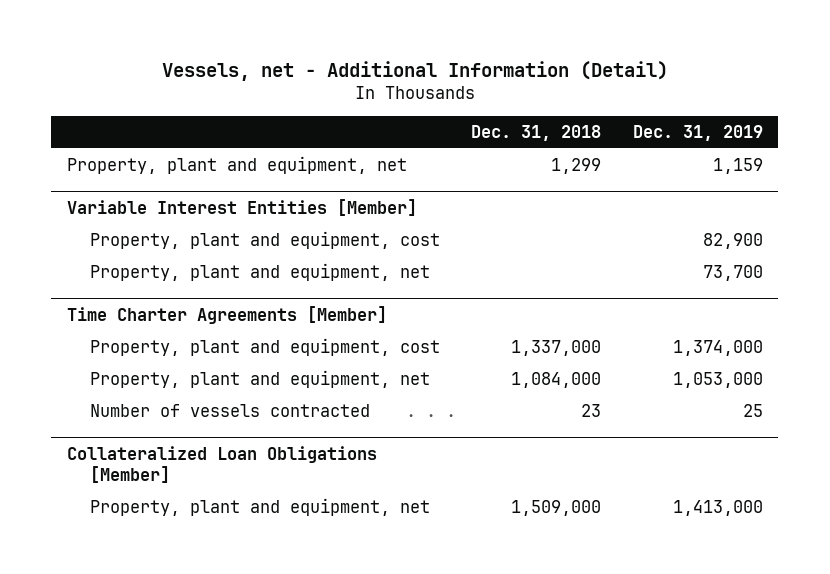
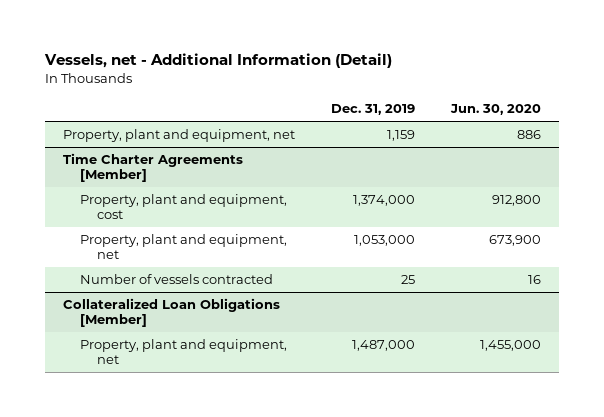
- | Dec. 31, 2018 | Dec. 31, 2019
+ | Dec. 31, 2019 | Jun. 30, 2020
- Variable Interest Entities [Member]
- Property, plant and equipment, cost | | 82,900
- Property, plant and equipment, net | | 73,700
@ Collateralized Loan Obligations [Member]
- Property, plant and equipment, net | 1,509,000 | 1,413,000
+ Property, plant and equipment, net | 1,487,000 | 1,455,000

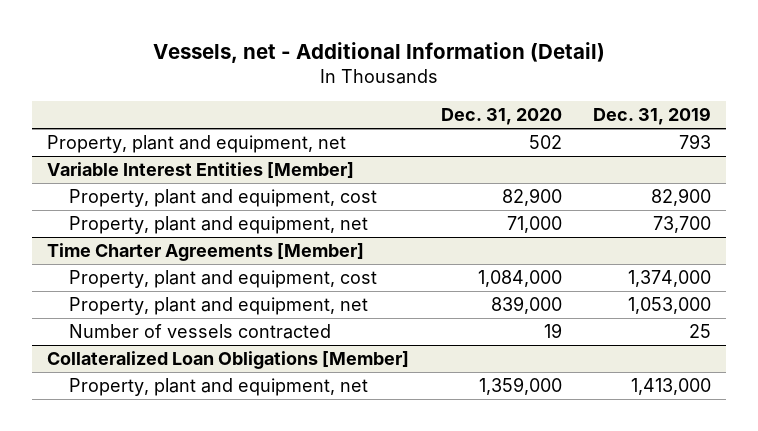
- | Dec. 31, 2019 | Jun. 30, 2020
+ | Dec. 31, 2020 | Dec. 31, 2019
- Property, plant and equipment, net | 1,159 | 886
+ Property, plant and equipment, net | 502 | 793
+ Variable Interest Entities [Member]
+ Property, plant and equipment, cost | 82,900 | 82,900
+ Property, plant and equipment, net | 71,000 | 73,700
@ Collateralized Loan Obligations [Member]
- Property, plant and equipment, net | 1,487,000 | 1,455,000
+ Property, plant and equipment, net | 1,359,000 | 1,413,000

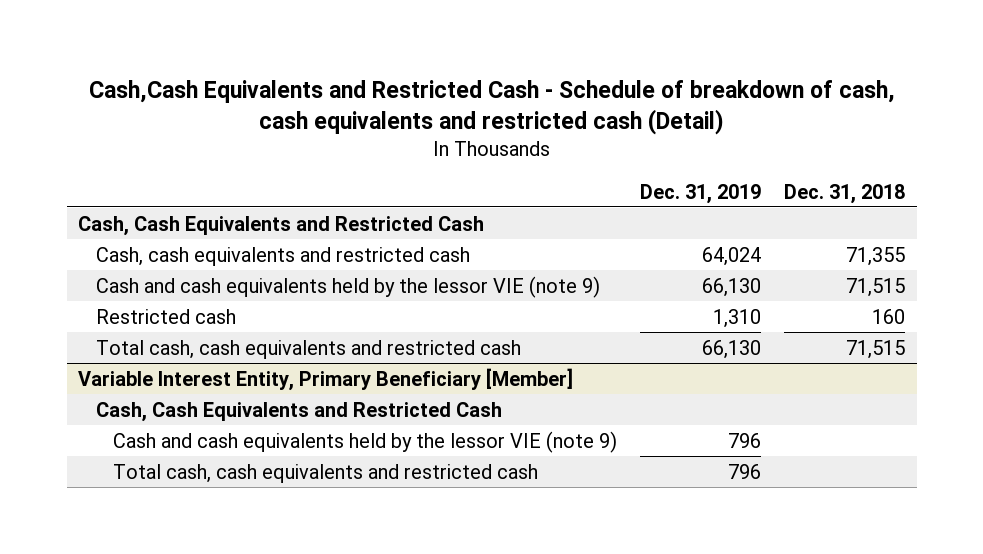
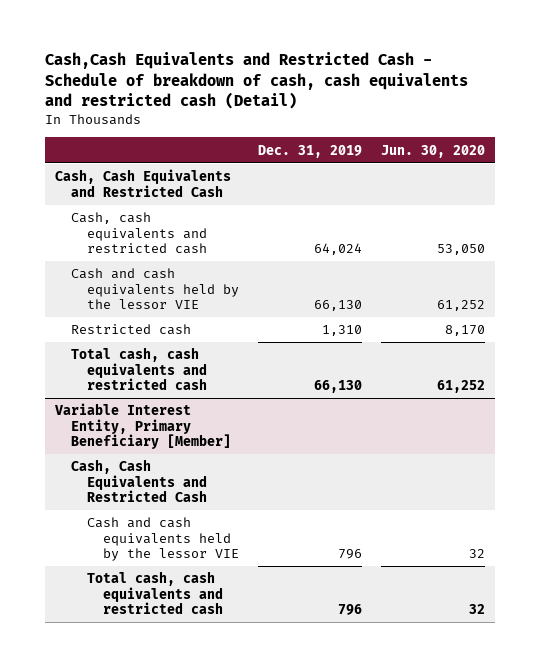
- | Dec. 31, 2019 | Dec. 31, 2018
+ | Dec. 31, 2019 | Jun. 30, 2020
- Cash and cash equivalents held by the lessor VIE (note 9) | 66,130 | 71,515
+ Cash and cash equivalents held by the lessor VIE | 66,130 | 61,252
@ Variable Interest Entity, Primary Beneficiary [Member]
- Cash and cash equivalents held by the lessor VIE (note 9) | 796 |
+ Cash and cash equivalents held by the lessor VIE | 796 | 32

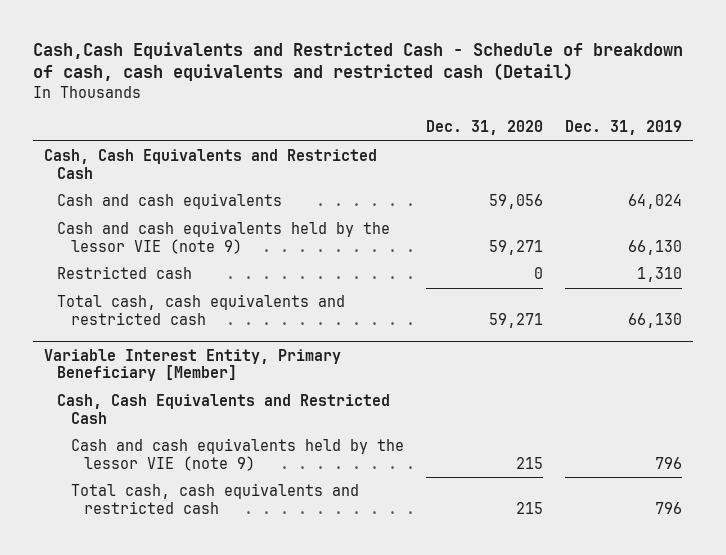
- | Dec. 31, 2019 | Jun. 30, 2020
+ | Dec. 31, 2020 | Dec. 31, 2019
- Cash, cash equivalents and restricted cash | 64,024 | 53,050
- Cash and cash equivalents held by the lessor VIE | 66,130 | 61,252
+ Cash and cash equivalents | 59,056 | 64,024
+ Cash and cash equivalents held by the lessor VIE (note 9) | 59,271 | 66,130
@ Variable Interest Entity, Primary Beneficiary [Member]
- Cash and cash equivalents held by the lessor VIE | 796 | 32
+ Cash and cash equivalents held by the lessor VIE (note 9) | 215 | 796

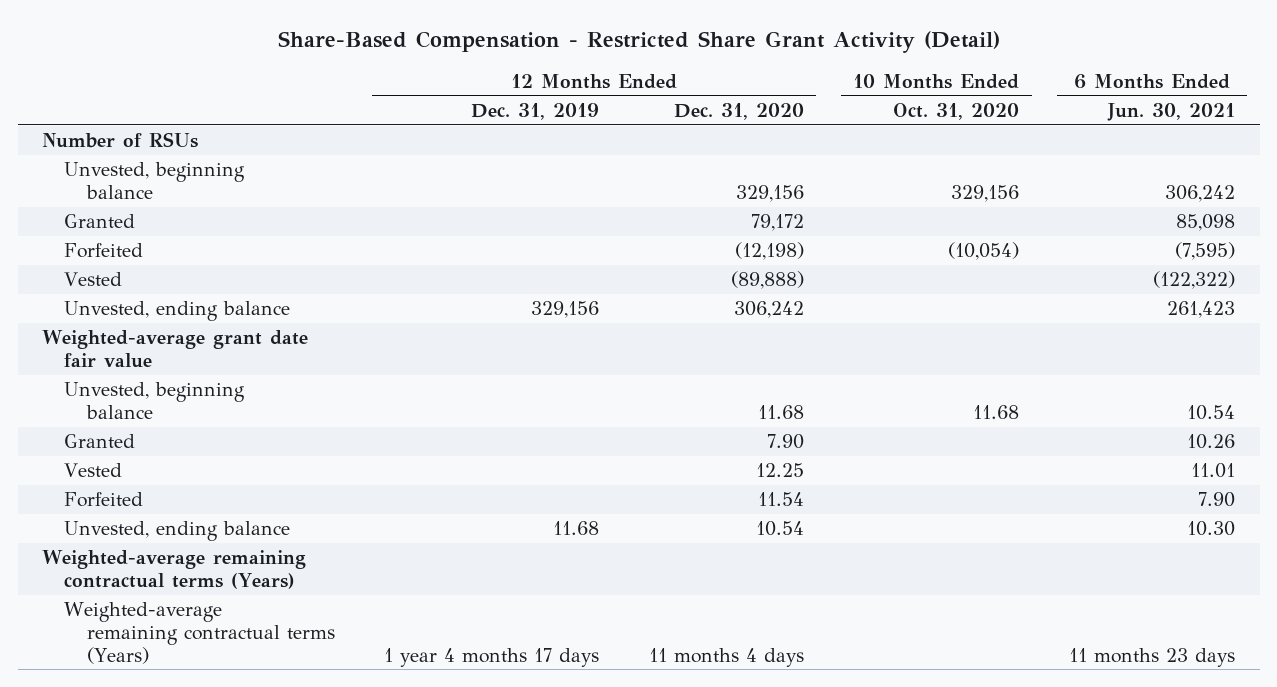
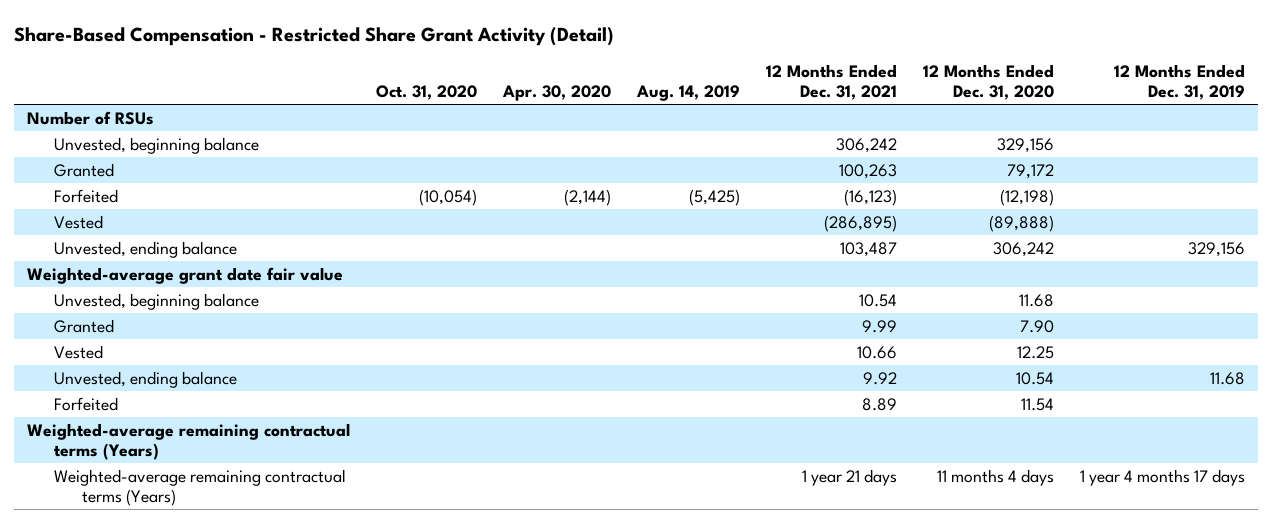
- | 12 Months Ended Dec. 31, 2019 | 12 Months Ended Dec. 31, 2020 | 10 Months Ended Oct. 31, 2020 | 6 Months Ended Jun. 30, 2021
+ | Oct. 31, 2020 | Apr. 30, 2020 | Aug. 14, 2019 | 12 Months Ended Dec. 31, 2021 | 12 Months Ended Dec. 31, 2020 | 12 Months Ended Dec. 31, 2019
moved down: Forfeited | | | | 8.89 | 11.54 |

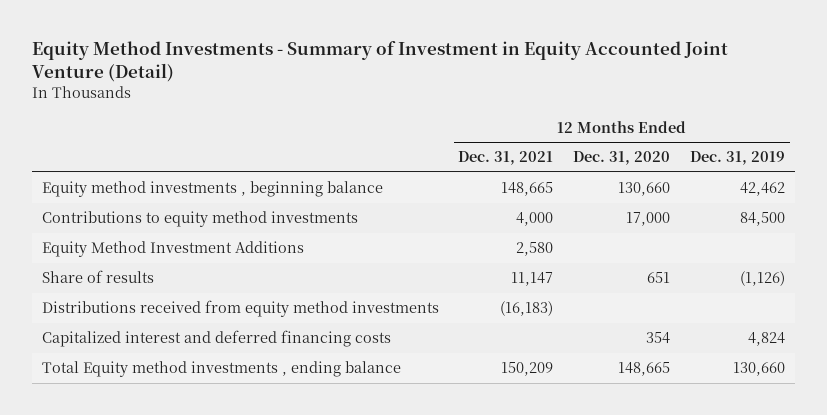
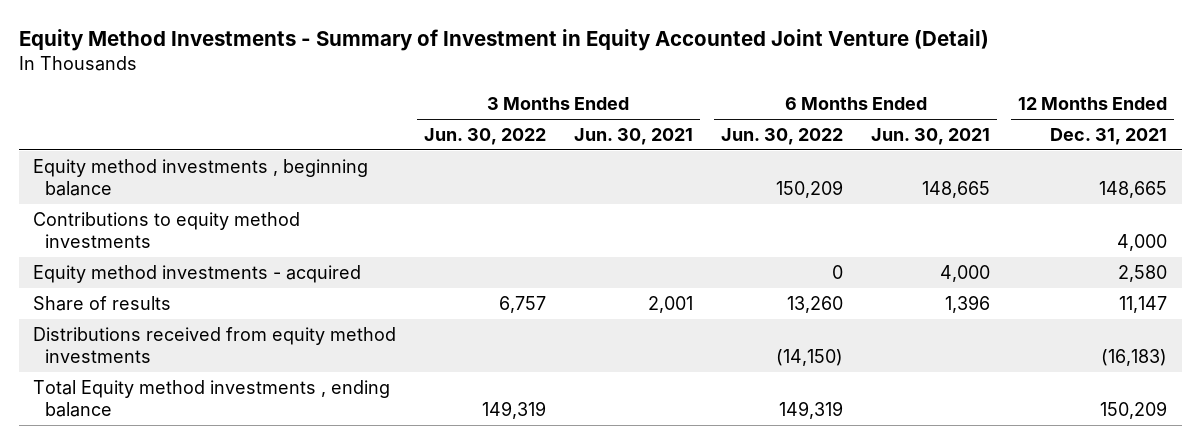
- | 12 Months Ended Dec. 31, 2021 | 12 Months Ended Dec. 31, 2020 | 12 Months Ended Dec. 31, 2019
+ | 3 Months Ended Jun. 30, 2022 | 3 Months Ended Jun. 30, 2021 | 6 Months Ended Jun. 30, 2022 | 6 Months Ended Jun. 30, 2021 | 12 Months Ended Dec. 31, 2021
- Equity Method Investment Additions | 2,580 | |
+ Equity method investments - acquired | | | 0 | 4,000 | 2,580
- Capitalized interest and deferred financing costs | | 354 | 4,824

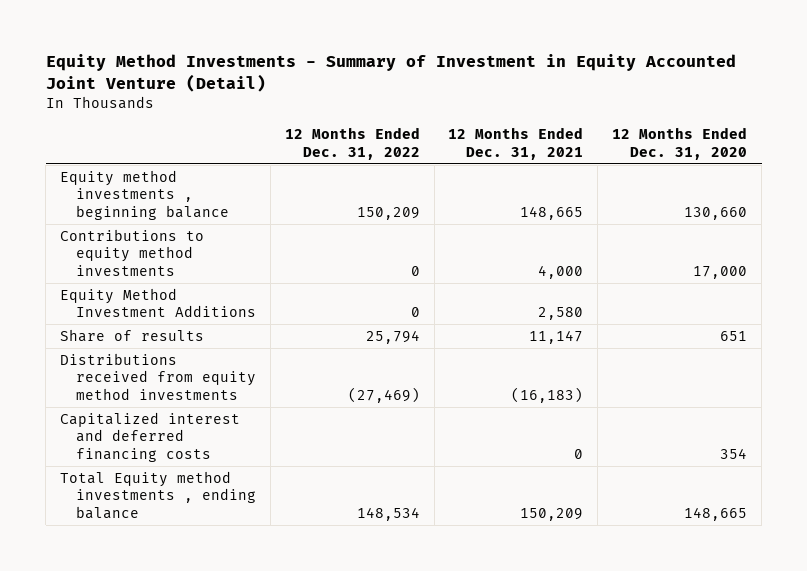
- | 3 Months Ended Jun. 30, 2022 | 3 Months Ended Jun. 30, 2021 | 6 Months Ended Jun. 30, 2022 | 6 Months Ended Jun. 30, 2021 | 12 Months Ended Dec. 31, 2021
+ | 12 Months Ended Dec. 31, 2022 | 12 Months Ended Dec. 31, 2021 | 12 Months Ended Dec. 31, 2020
- Equity method investments - acquired | | | 0 | 4,000 | 2,580
+ Equity Method Investment Additions | 0 | 2,580 |
+ Capitalized interest and deferred financing costs | | 0 | 354

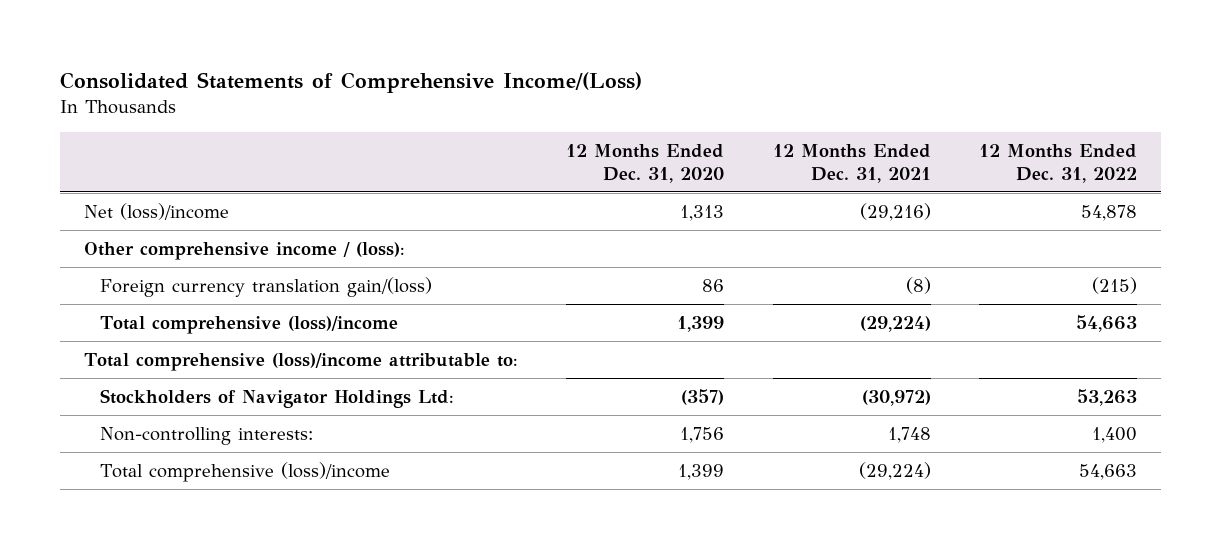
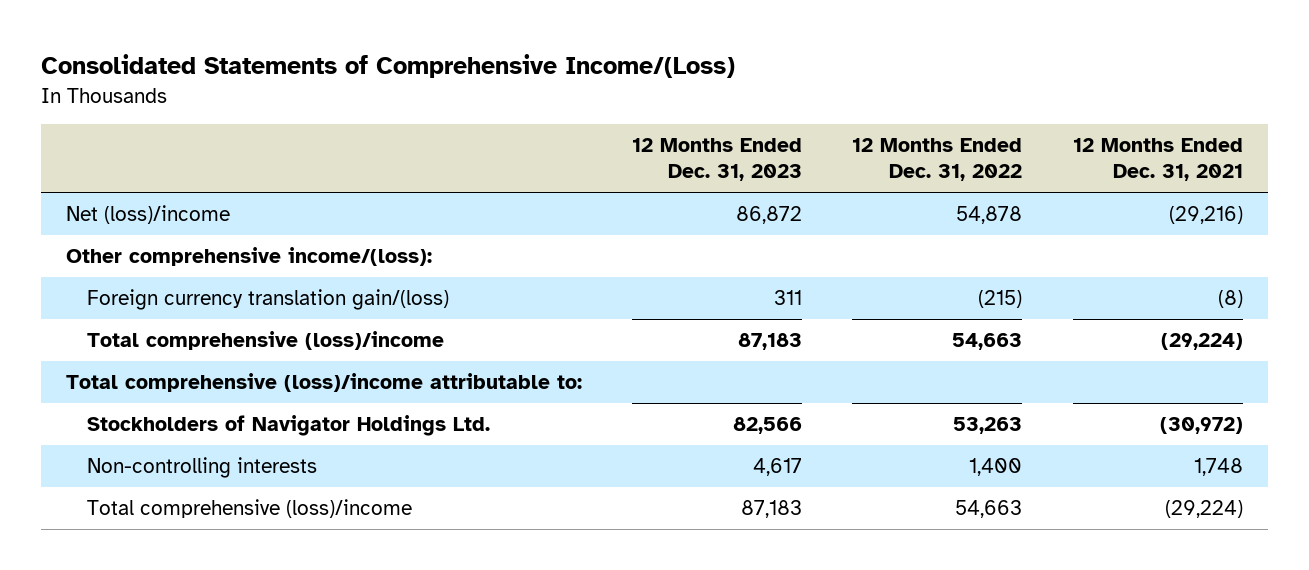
- | 12 Months Ended Dec. 31, 2020 | 12 Months Ended Dec. 31, 2021 | 12 Months Ended Dec. 31, 2022
+ | 12 Months Ended Dec. 31, 2023 | 12 Months Ended Dec. 31, 2022 | 12 Months Ended Dec. 31, 2021
- Other comprehensive income / (loss):
+ Other comprehensive income/(loss):
- Stockholders of Navigator Holdings Ltd: | (357) | (30,972) | 53,263
- Non-controlling interests: | 1,756 | 1,748 | 1,400
+ Stockholders of Navigator Holdings Ltd. | 82,566 | 53,263 | (30,972)
+ Non-controlling interests | 4,617 | 1,400 | 1,748

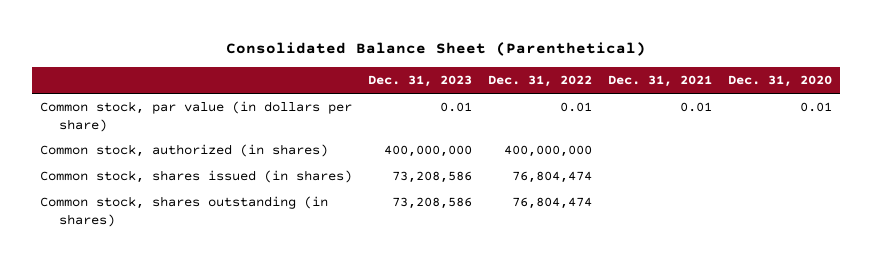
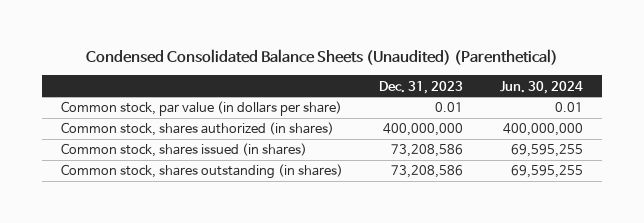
- Consolidated Balance Sheet (Parenthetical)
+ Condensed Consolidated Balance Sheets (Unaudited) (Parenthetical)
- | Dec. 31, 2023 | Dec. 31, 2022 | Dec. 31, 2021 | Dec. 31, 2020
+ | Dec. 31, 2023 | Jun. 30, 2024
- Common stock, authorized (in shares) | 400,000,000 | 400,000,000 | |
+ Common stock, shares authorized (in shares) | 400,000,000 | 400,000,000

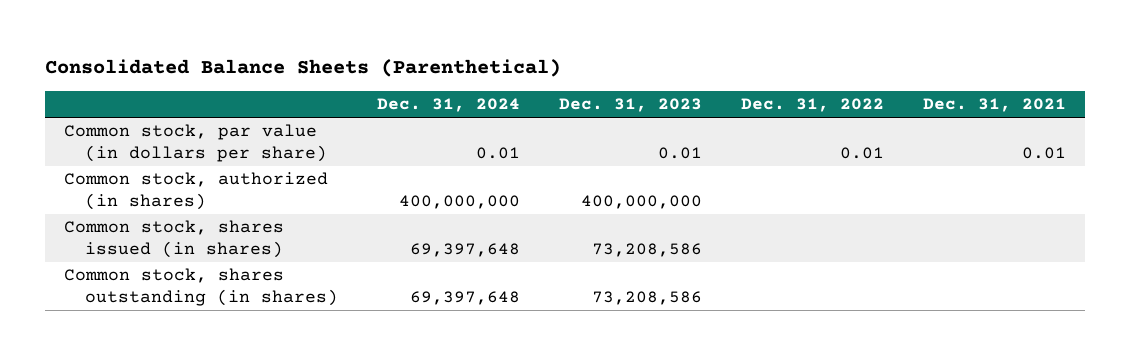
- Condensed Consolidated Balance Sheets (Unaudited) (Parenthetical)
+ Consolidated Balance Sheets (Parenthetical)
- | Dec. 31, 2023 | Jun. 30, 2024
+ | Dec. 31, 2024 | Dec. 31, 2023 | Dec. 31, 2022 | Dec. 31, 2021
- Common stock, shares authorized (in shares) | 400,000,000 | 400,000,000
+ Common stock, authorized (in shares) | 400,000,000 | 400,000,000 | |

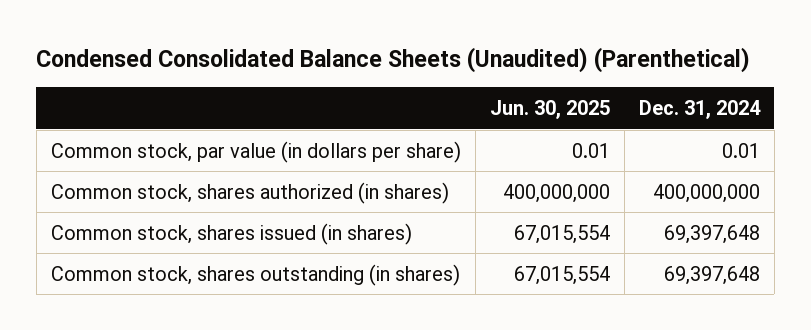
- Consolidated Balance Sheets (Parenthetical)
+ Condensed Consolidated Balance Sheets (Unaudited) (Parenthetical)
- | Dec. 31, 2024 | Dec. 31, 2023 | Dec. 31, 2022 | Dec. 31, 2021
+ | Jun. 30, 2025 | Dec. 31, 2024
- Common stock, authorized (in shares) | 400,000,000 | 400,000,000 | |
+ Common stock, shares authorized (in shares) | 400,000,000 | 400,000,000

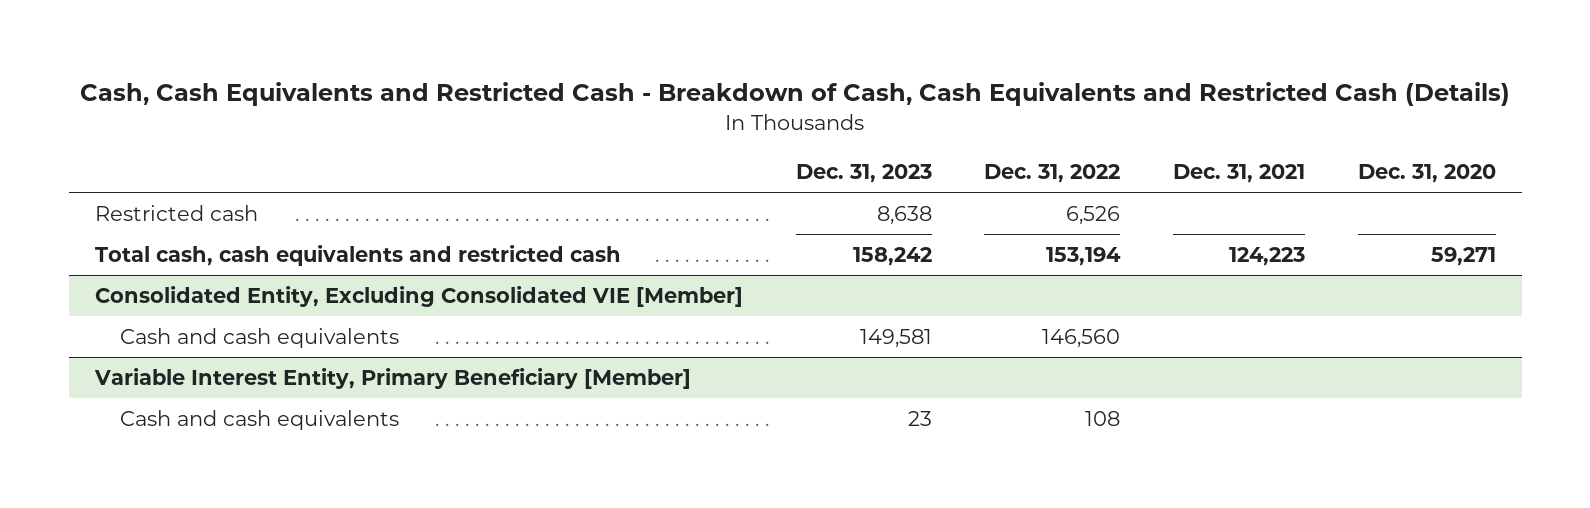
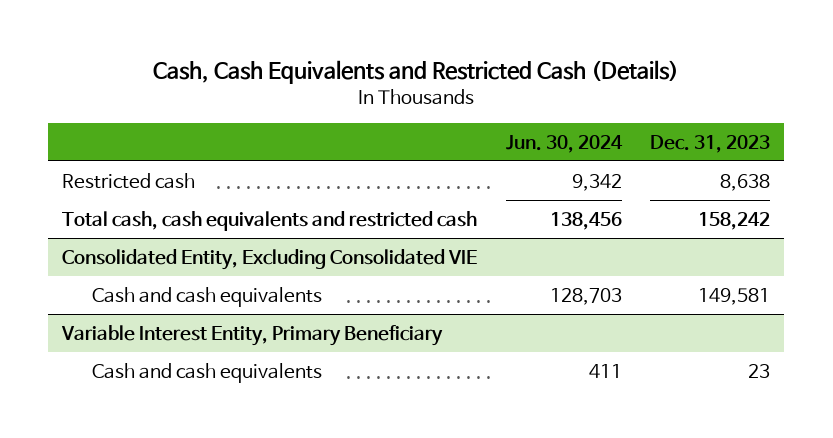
- Cash, Cash Equivalents and Restricted Cash - Breakdown of Cash, Cash Equivalents and Restricted Cash (Details)
+ Cash, Cash Equivalents and Restricted Cash (Details)
- | Dec. 31, 2023 | Dec. 31, 2022 | Dec. 31, 2021 | Dec. 31, 2020
+ | Jun. 30, 2024 | Dec. 31, 2023
- Consolidated Entity, Excluding Consolidated VIE [Member]
+ Consolidated Entity, Excluding Consolidated VIE
- Variable Interest Entity, Primary Beneficiary [Member]
+ Variable Interest Entity, Primary Beneficiary

